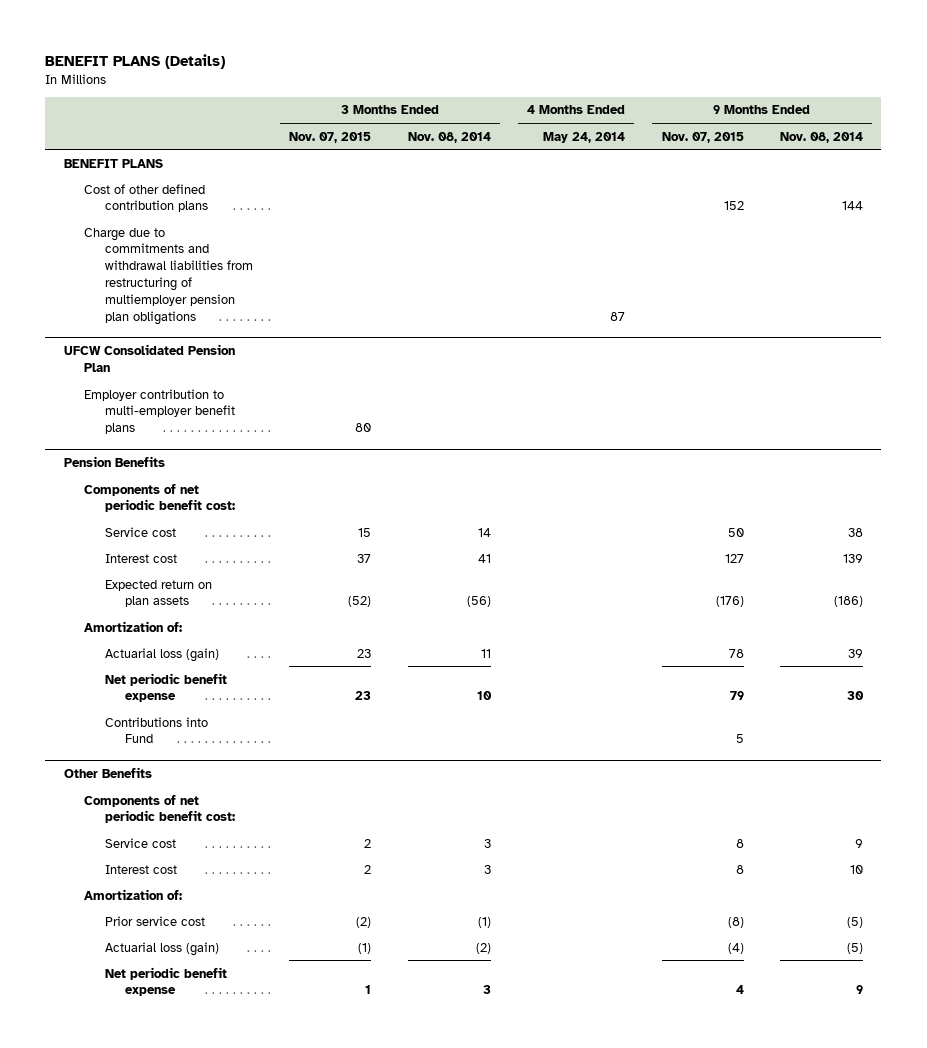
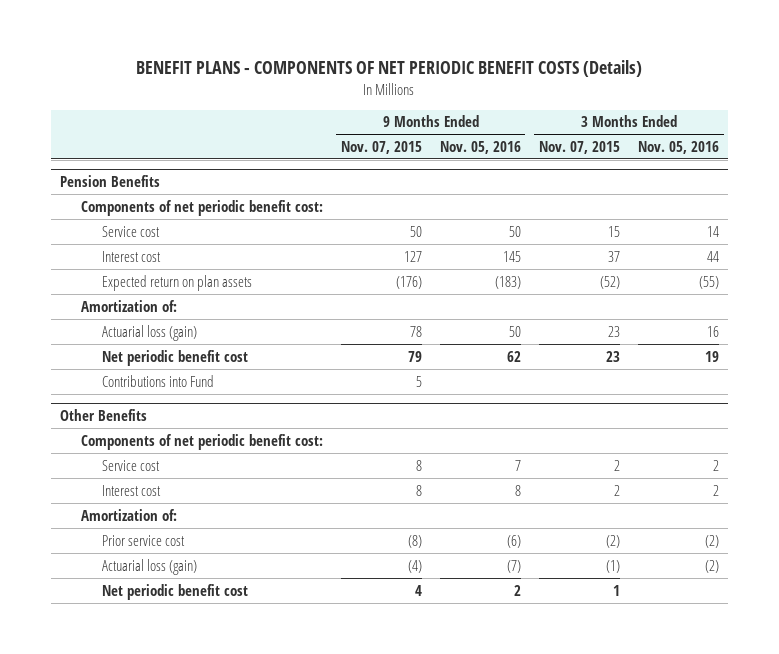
- BENEFIT PLANS (Details)
+ BENEFIT PLANS - COMPONENTS OF NET PERIODIC BENEFIT COSTS (Details)
- | 3 Months Ended Nov. 07, 2015 | 3 Months Ended Nov. 08, 2014 | 4 Months Ended May 24, 2014 | 9 Months Ended Nov. 07, 2015 | 9 Months Ended Nov. 08, 2014
+ | 9 Months Ended Nov. 07, 2015 | 9 Months Ended Nov. 05, 2016 | 3 Months Ended Nov. 07, 2015 | 3 Months Ended Nov. 05, 2016
- BENEFIT PLANS
- Cost of other defined contribution plans | | | | 152 | 144
- Charge due to commitments and withdrawal liabilities from restructuring of multiemployer pension plan obligations | | | 87 | |
- UFCW Consolidated Pension Plan
- Employer contribution to multi-employer benefit plans | 80 | | | |
@ Pension Benefits
- Net periodic benefit expense | 23 | 10 | | 79 | 30
+ Net periodic benefit cost | 79 | 62 | 23 | 19
@ Other Benefits
- Net periodic benefit expense | 1 | 3 | | 4 | 9
+ Net periodic benefit cost | 4 | 2 | 1 |

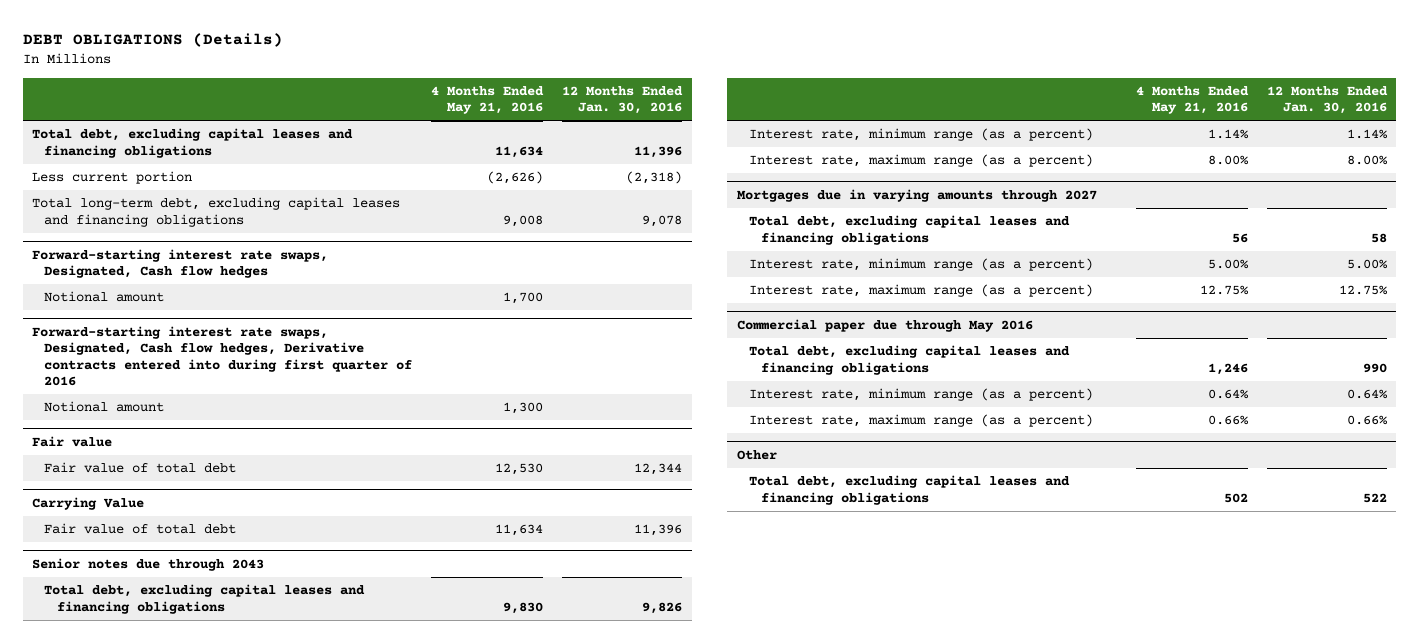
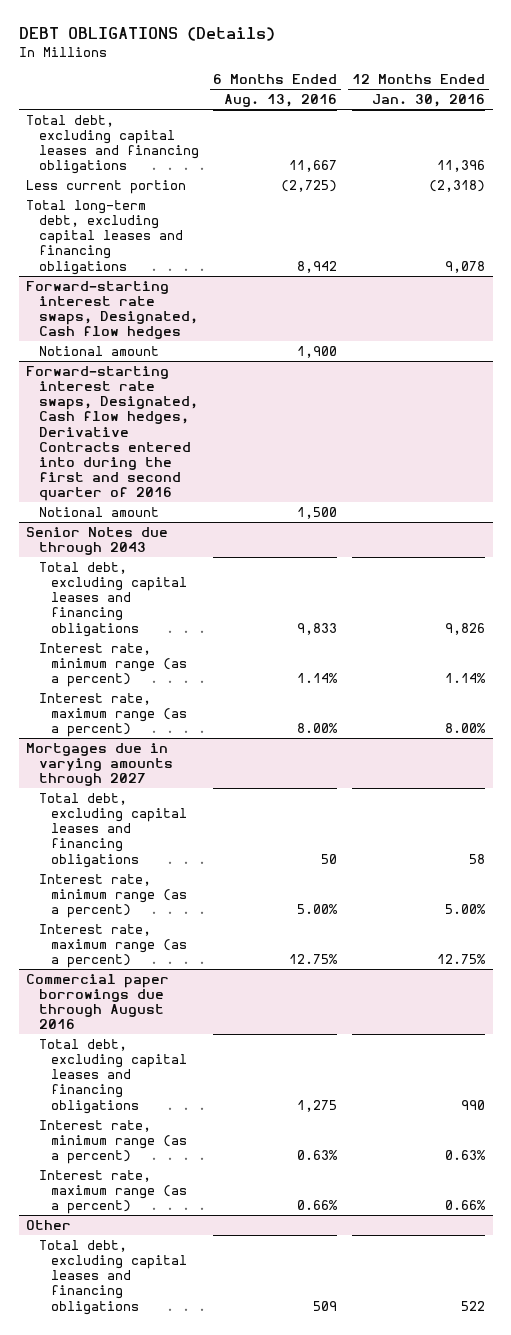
- | 4 Months Ended May 21, 2016 | 12 Months Ended Jan. 30, 2016
+ | 6 Months Ended Aug. 13, 2016 | 12 Months Ended Jan. 30, 2016
- Forward-starting interest rate swaps, Designated, Cash flow hedges, Derivative contracts entered into during first quarter of 2016
+ Forward-starting interest rate swaps, Designated, Cash flow hedges, Derivative Contracts entered into during the first and second quarter of 2016
- Fair value
- Fair value of total debt | 12,530 | 12,344
- Carrying Value
- Fair value of total debt | 11,634 | 11,396
- Senior notes due through 2043
+ Senior Notes due through 2043
- Commercial paper due through May 2016
+ Commercial paper borrowings due through August 2016
- Interest rate, minimum range (as a percent) | 0.64% | 0.64%
+ Interest rate, minimum range (as a percent) | 0.63% | 0.63%

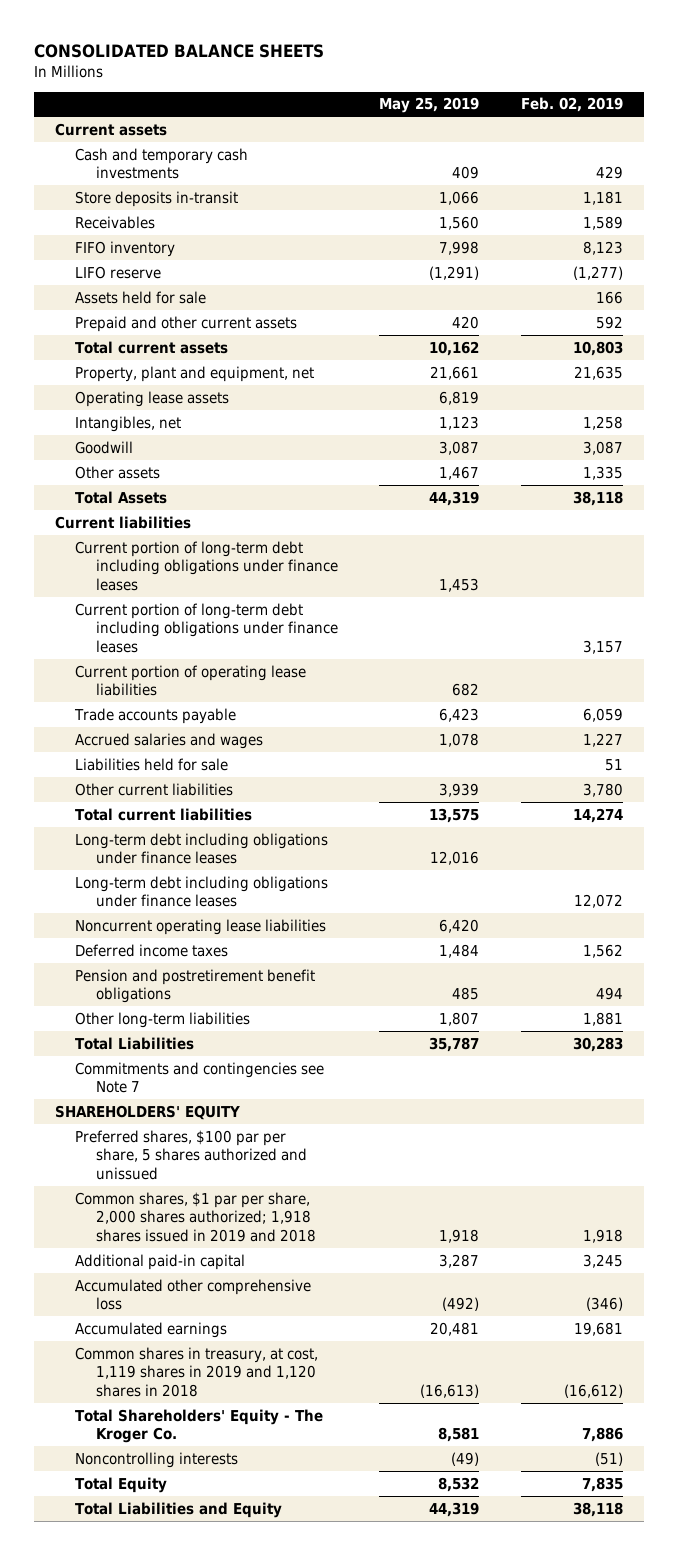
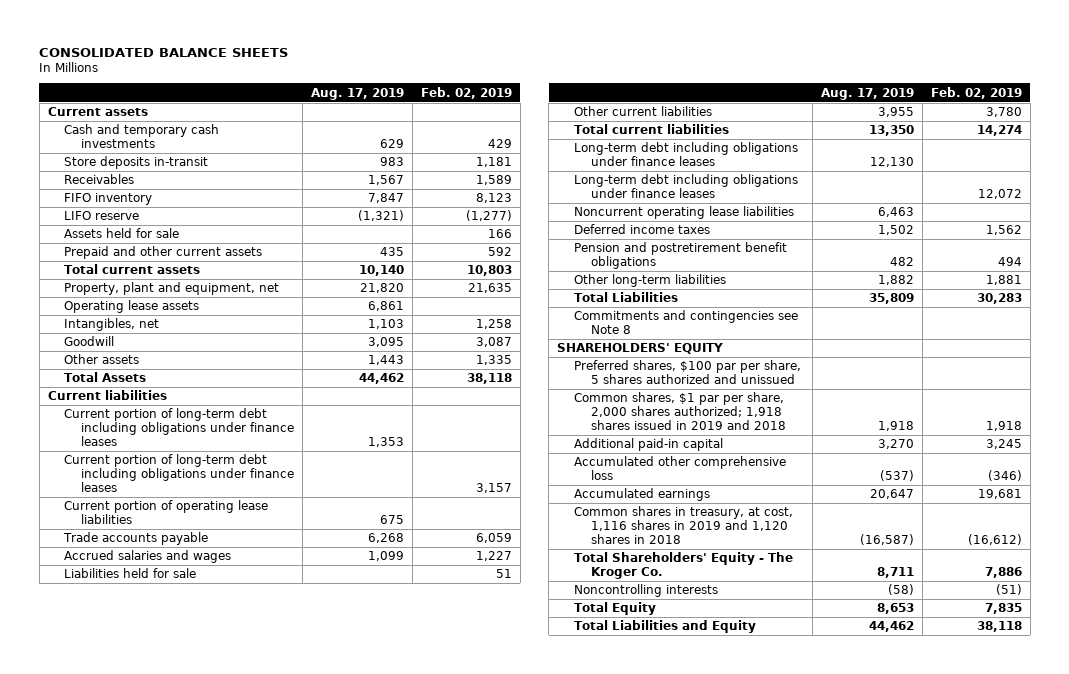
- | May 25, 2019 | Feb. 02, 2019
+ | Aug. 17, 2019 | Feb. 02, 2019
- Commitments and contingencies see Note 7
+ Commitments and contingencies see Note 8
- Common shares in treasury, at cost, 1,119 shares in 2019 and 1,120 shares in 2018 | (16,613) | (16,612)
+ Common shares in treasury, at cost, 1,116 shares in 2019 and 1,120 shares in 2018 | (16,587) | (16,612)

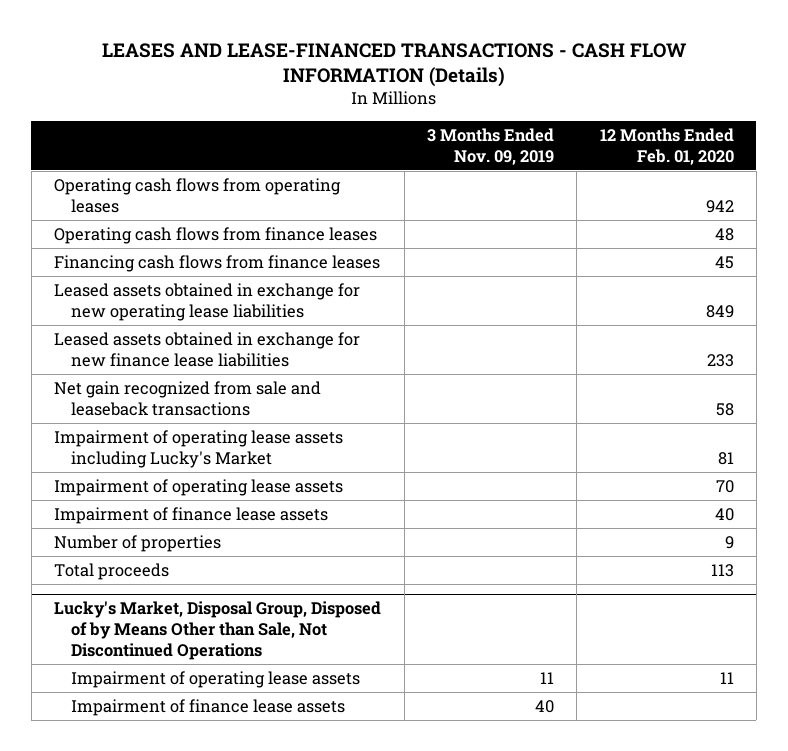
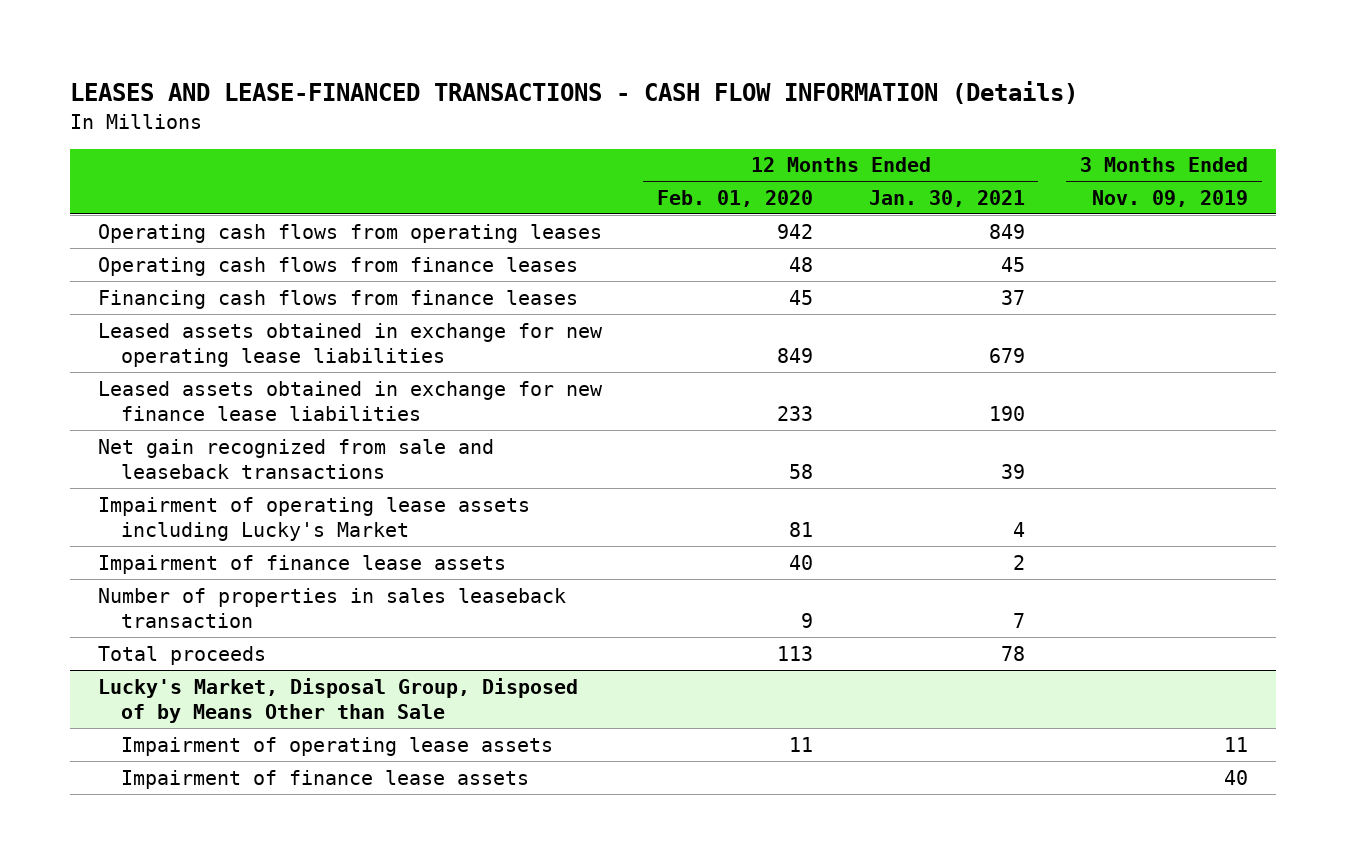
- | 3 Months Ended Nov. 09, 2019 | 12 Months Ended Feb. 01, 2020
+ | 12 Months Ended Feb. 01, 2020 | 12 Months Ended Jan. 30, 2021 | 3 Months Ended Nov. 09, 2019
- Impairment of operating lease assets | | 70
- Number of properties | | 9
+ Number of properties in sales leaseback transaction | 9 | 7 |
- Lucky's Market, Disposal Group, Disposed of by Means Other than Sale, Not Discontinued Operations
+ Lucky's Market, Disposal Group, Disposed of by Means Other than Sale

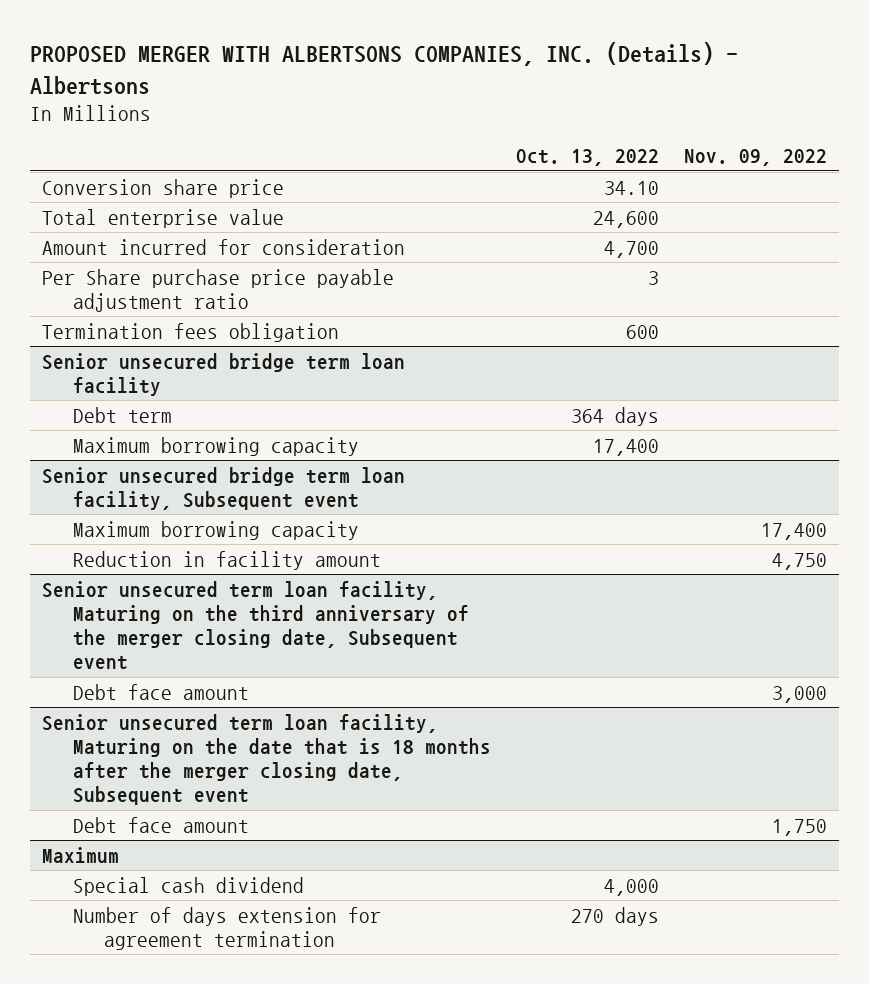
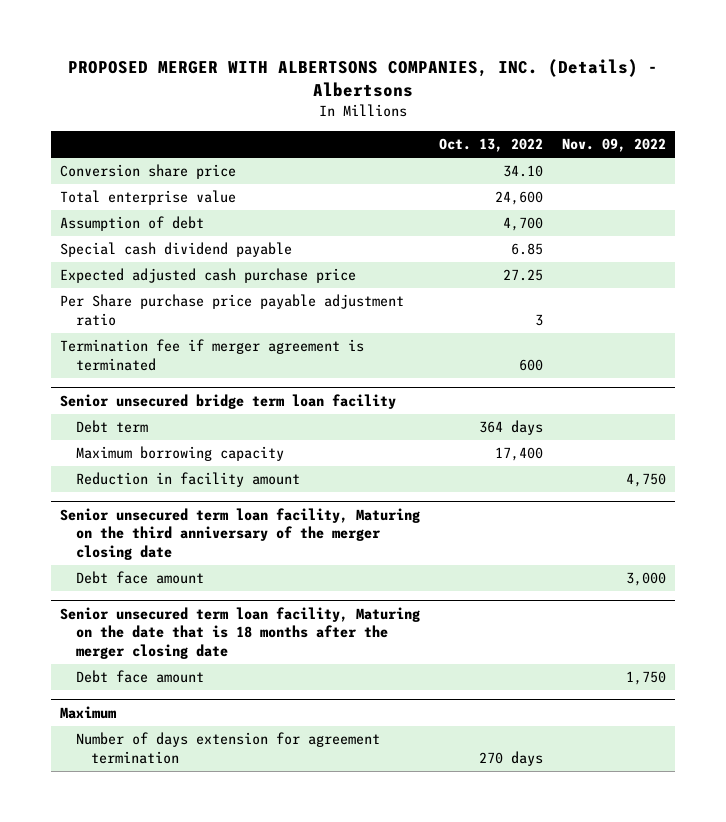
- Amount incurred for consideration | 4,700 |
+ Assumption of debt | 4,700 |
+ Special cash dividend payable | 6.85 |
+ Expected adjusted cash purchase price | 27.25 |
- Termination fees obligation | 600 |
+ Termination fee if merger agreement is terminated | 600 |
- Senior unsecured bridge term loan facility, Subsequent event
- Maximum borrowing capacity | | 17,400
- Senior unsecured term loan facility, Maturing on the third anniversary of the merger closing date, Subsequent event
+ Senior unsecured term loan facility, Maturing on the third anniversary of the merger closing date
- Senior unsecured term loan facility, Maturing on the date that is 18 months after the merger closing date, Subsequent event
+ Senior unsecured term loan facility, Maturing on the date that is 18 months after the merger closing date
@ Maximum
- Special cash dividend | 4,000 |

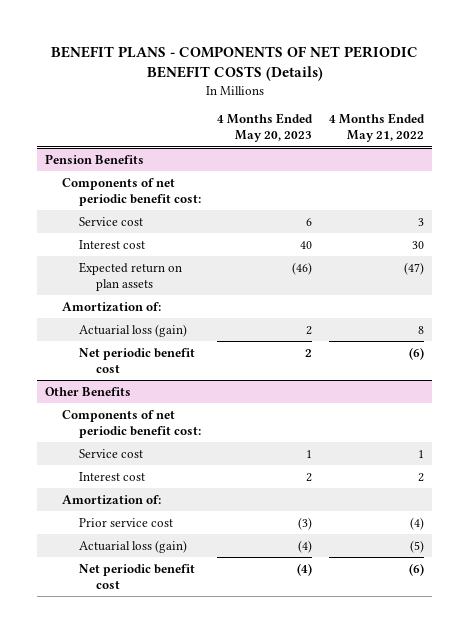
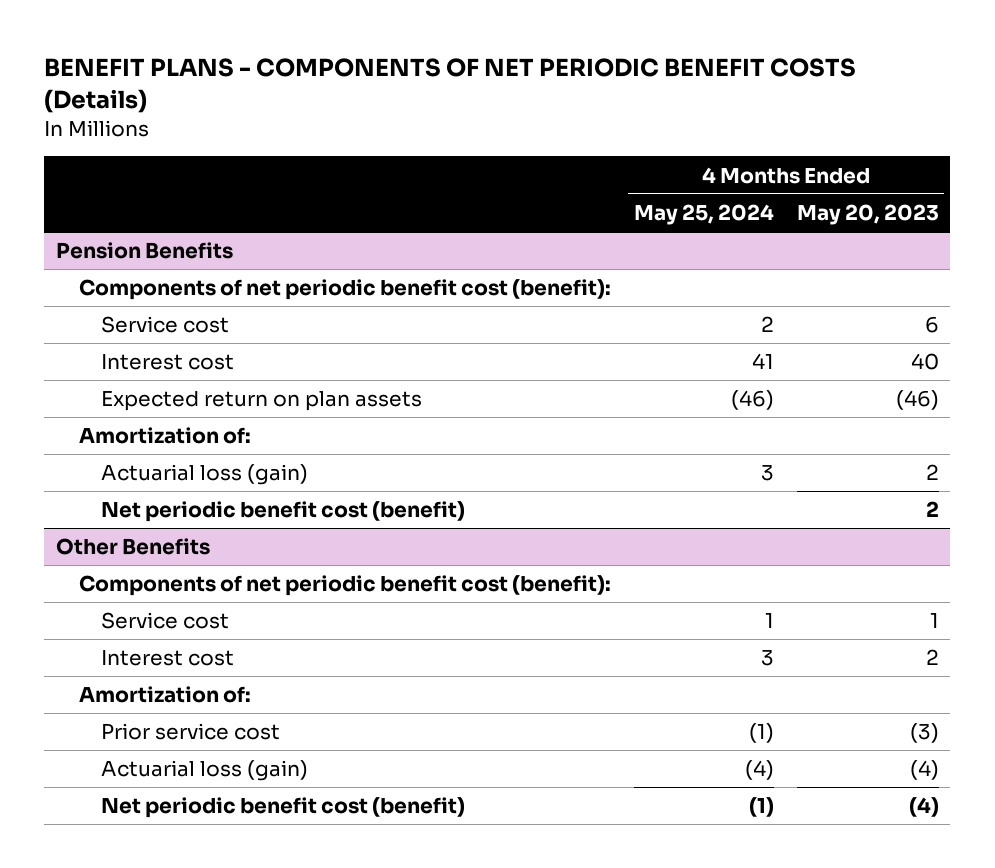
- | 4 Months Ended May 20, 2023 | 4 Months Ended May 21, 2022
+ | 4 Months Ended May 25, 2024 | 4 Months Ended May 20, 2023
@ Pension Benefits
- Components of net periodic benefit cost:
+ Components of net periodic benefit cost (benefit):
- Net periodic benefit cost | 2 | (6)
+ Net periodic benefit cost (benefit) | | 2
@ Other Benefits
- Components of net periodic benefit cost:
+ Components of net periodic benefit cost (benefit):
- Net periodic benefit cost | (4) | (6)
+ Net periodic benefit cost (benefit) | (1) | (4)

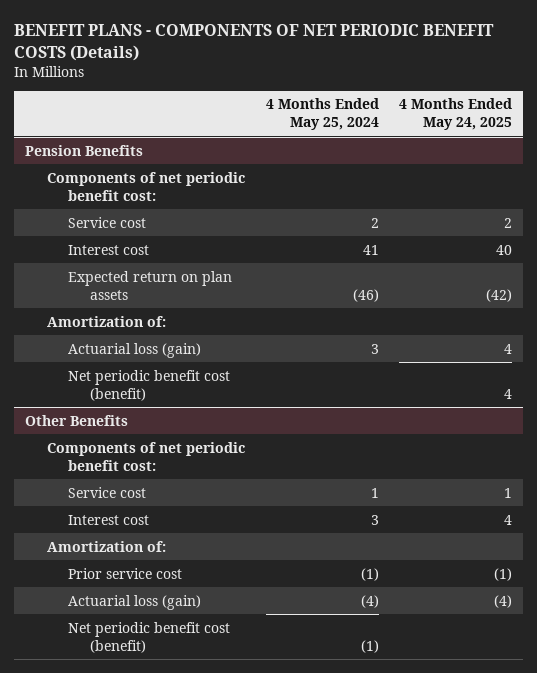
- | 4 Months Ended May 25, 2024 | 4 Months Ended May 20, 2023
+ | 4 Months Ended May 25, 2024 | 4 Months Ended May 24, 2025
@ Pension Benefits
- Components of net periodic benefit cost (benefit):
+ Components of net periodic benefit cost:
@ Other Benefits
- Components of net periodic benefit cost (benefit):
+ Components of net periodic benefit cost:

